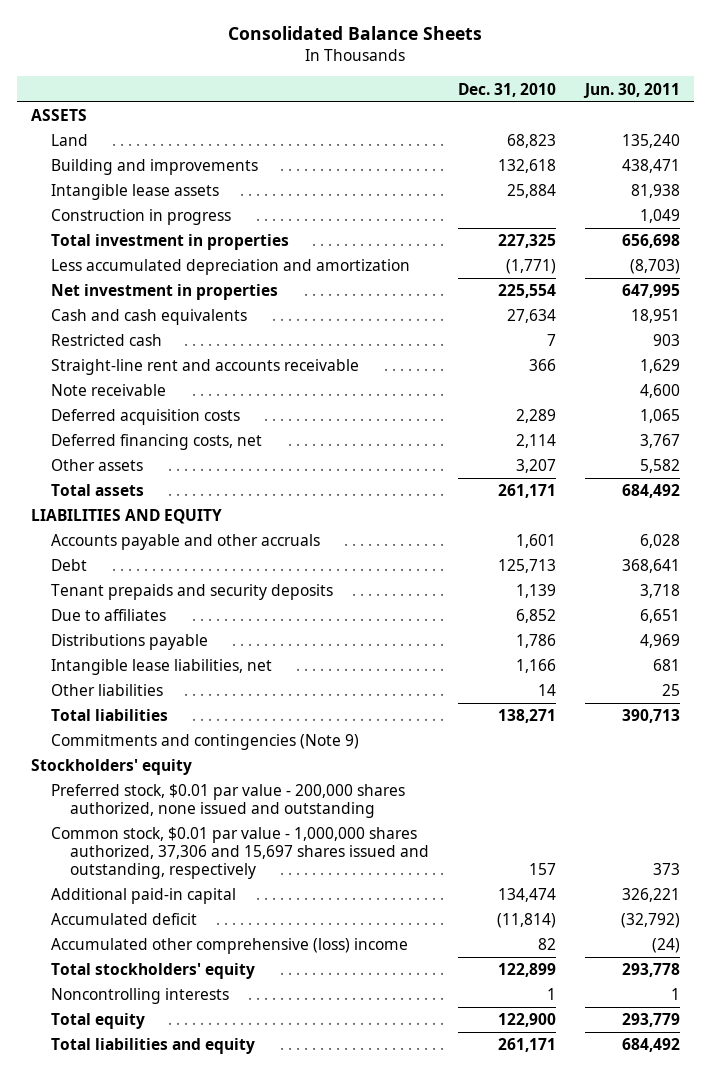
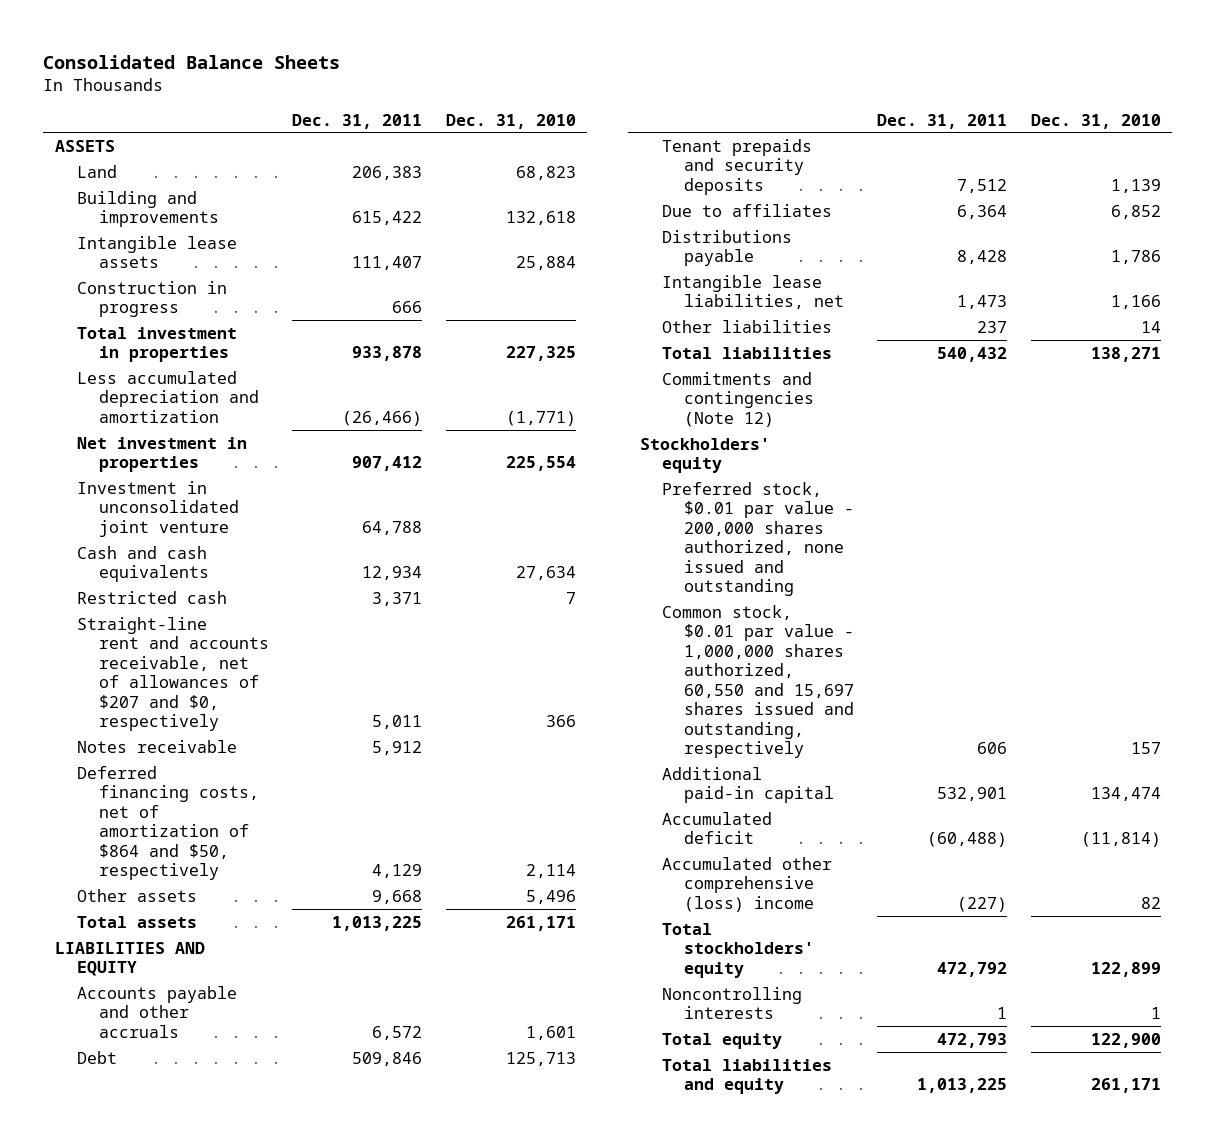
- | Dec. 31, 2010 | Jun. 30, 2011
+ | Dec. 31, 2011 | Dec. 31, 2010
+ Investment in unconsolidated joint venture | 64,788 |
- Straight-line rent and accounts receivable | 366 | 1,629
- Note receivable | | 4,600
- Deferred acquisition costs | 2,289 | 1,065
- Deferred financing costs, net | 2,114 | 3,767
- Other assets | 3,207 | 5,582
+ Straight-line rent and accounts receivable, net of allowances of $207 and $0, respectively | 5,011 | 366
+ Notes receivable | 5,912 |
+ Deferred financing costs, net of amortization of $864 and $50, respectively | 4,129 | 2,114
+ Other assets | 9,668 | 5,496
- Commitments and contingencies (Note 9)
+ Commitments and contingencies (Note 12)
- Common stock, $0.01 par value - 1,000,000 shares authorized, 37,306 and 15,697 shares issued and outstanding, respectively | 157 | 373
+ Common stock, $0.01 par value - 1,000,000 shares authorized, 60,550 and 15,697 shares issued and outstanding, respectively | 606 | 157

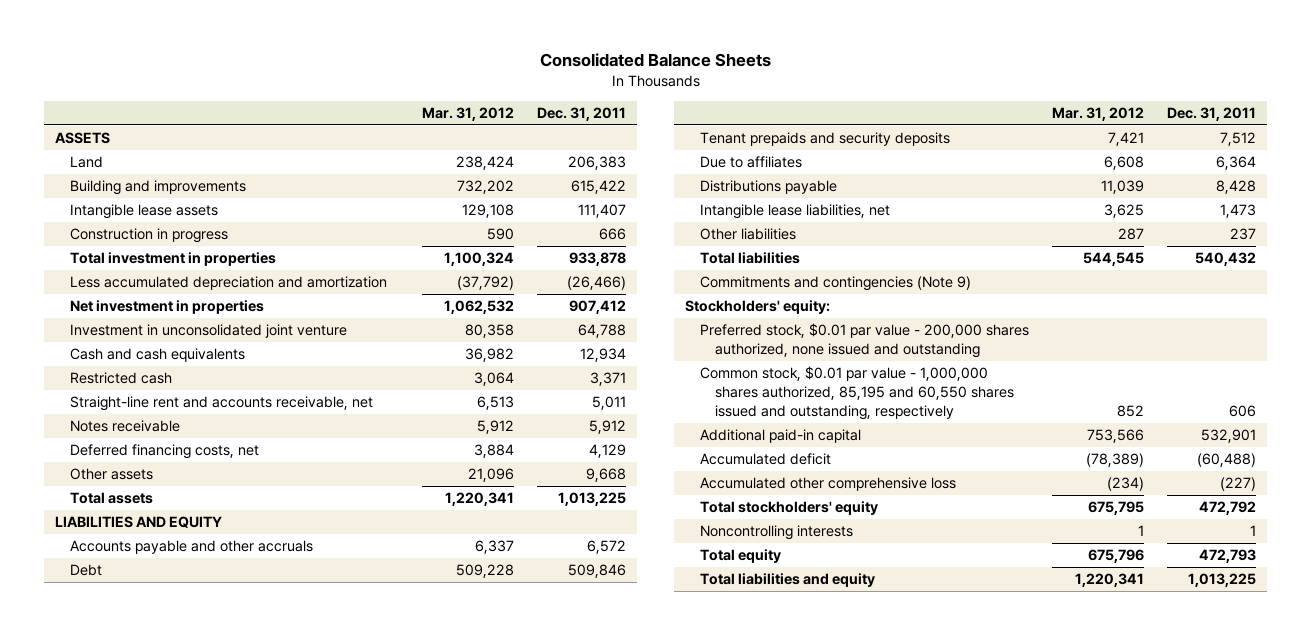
- | Dec. 31, 2011 | Dec. 31, 2010
+ | Mar. 31, 2012 | Dec. 31, 2011
- Straight-line rent and accounts receivable, net of allowances of $207 and $0, respectively | 5,011 | 366
+ Straight-line rent and accounts receivable, net | 6,513 | 5,011
- Deferred financing costs, net of amortization of $864 and $50, respectively | 4,129 | 2,114
+ Deferred financing costs, net | 3,884 | 4,129
- Commitments and contingencies (Note 12)
- Stockholders' equity
+ Commitments and contingencies (Note 9)
+ Stockholders' equity:
- Common stock, $0.01 par value - 1,000,000 shares authorized, 60,550 and 15,697 shares issued and outstanding, respectively | 606 | 157
+ Common stock, $0.01 par value - 1,000,000 shares authorized, 85,195 and 60,550 shares issued and outstanding, respectively | 852 | 606
- Accumulated other comprehensive (loss) income | (227) | 82
+ Accumulated other comprehensive loss | (234) | (227)

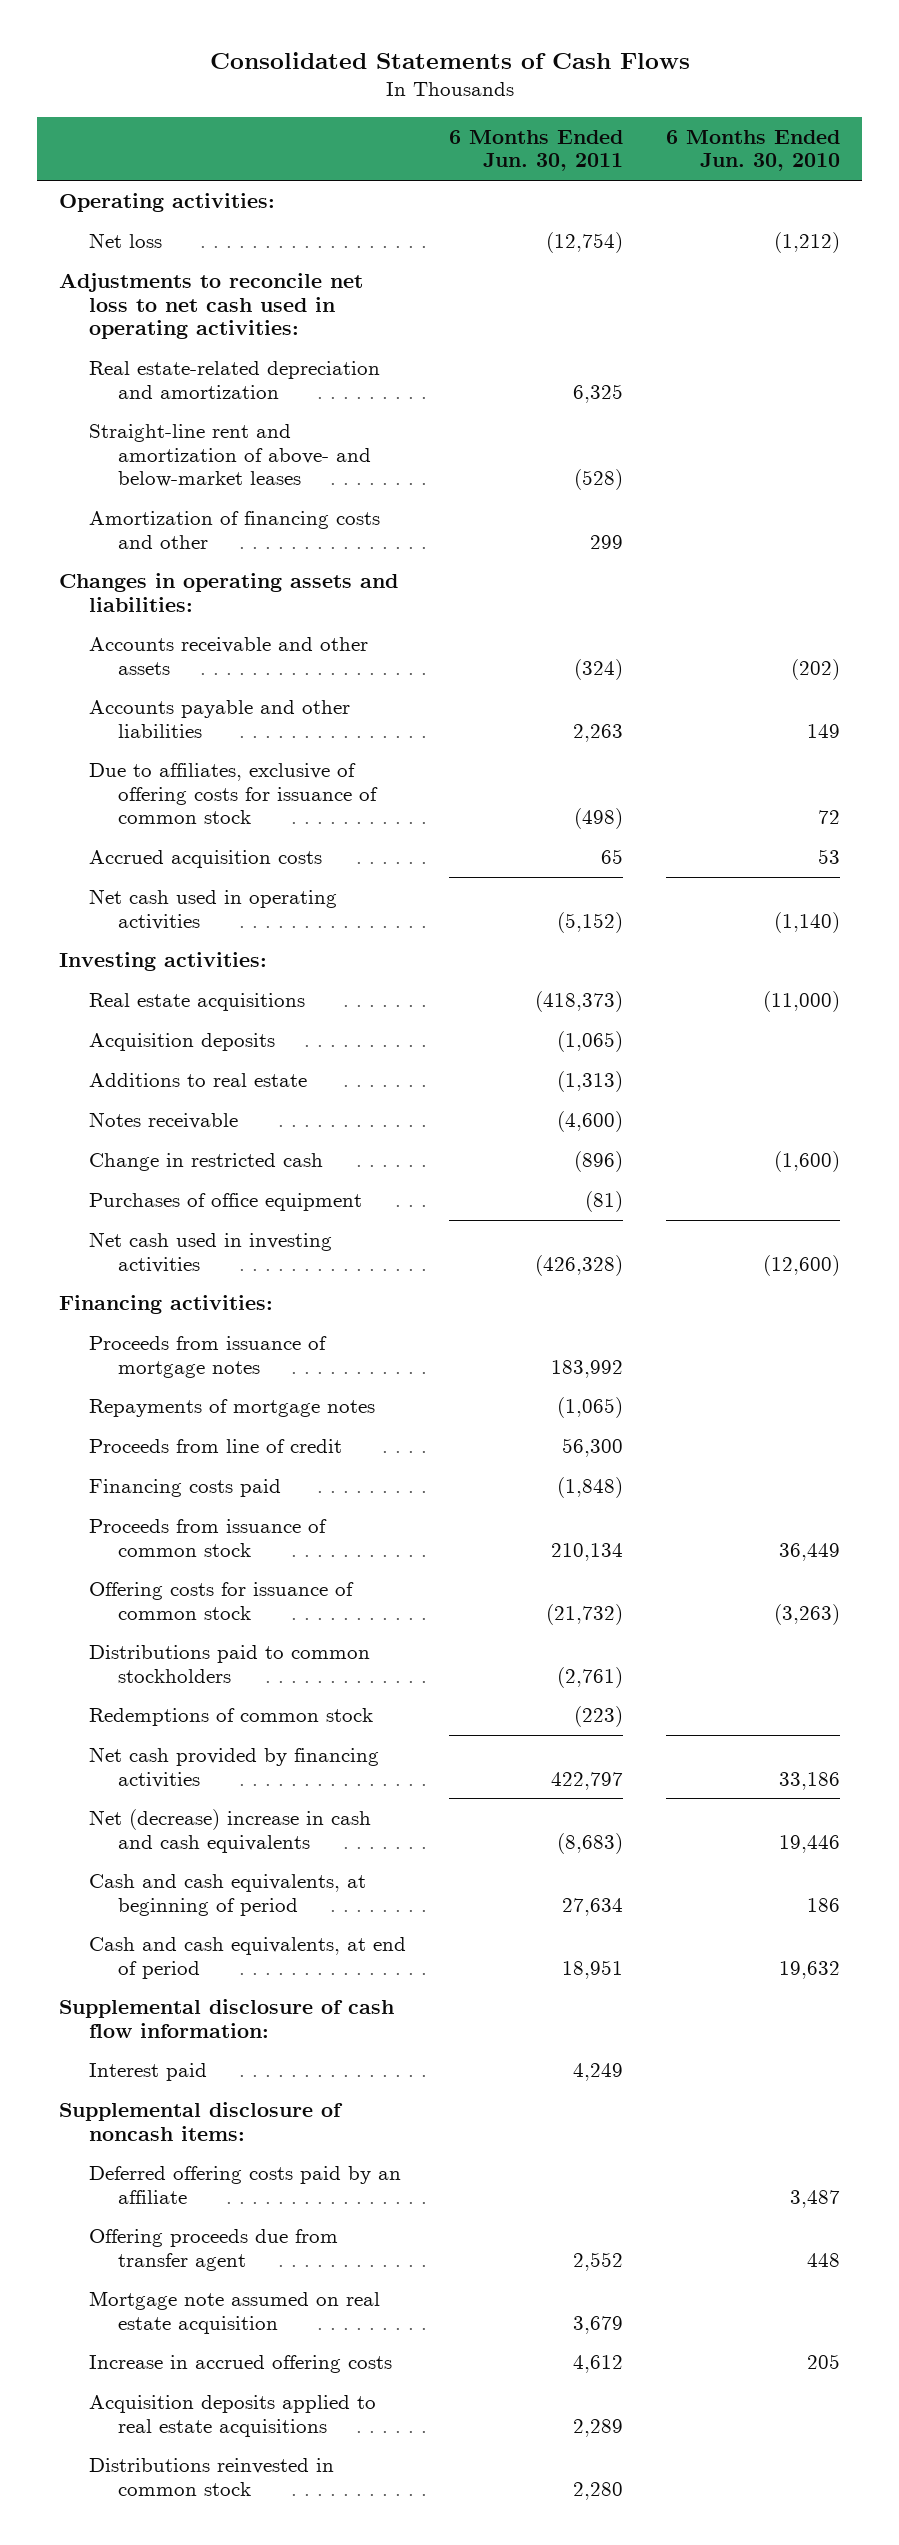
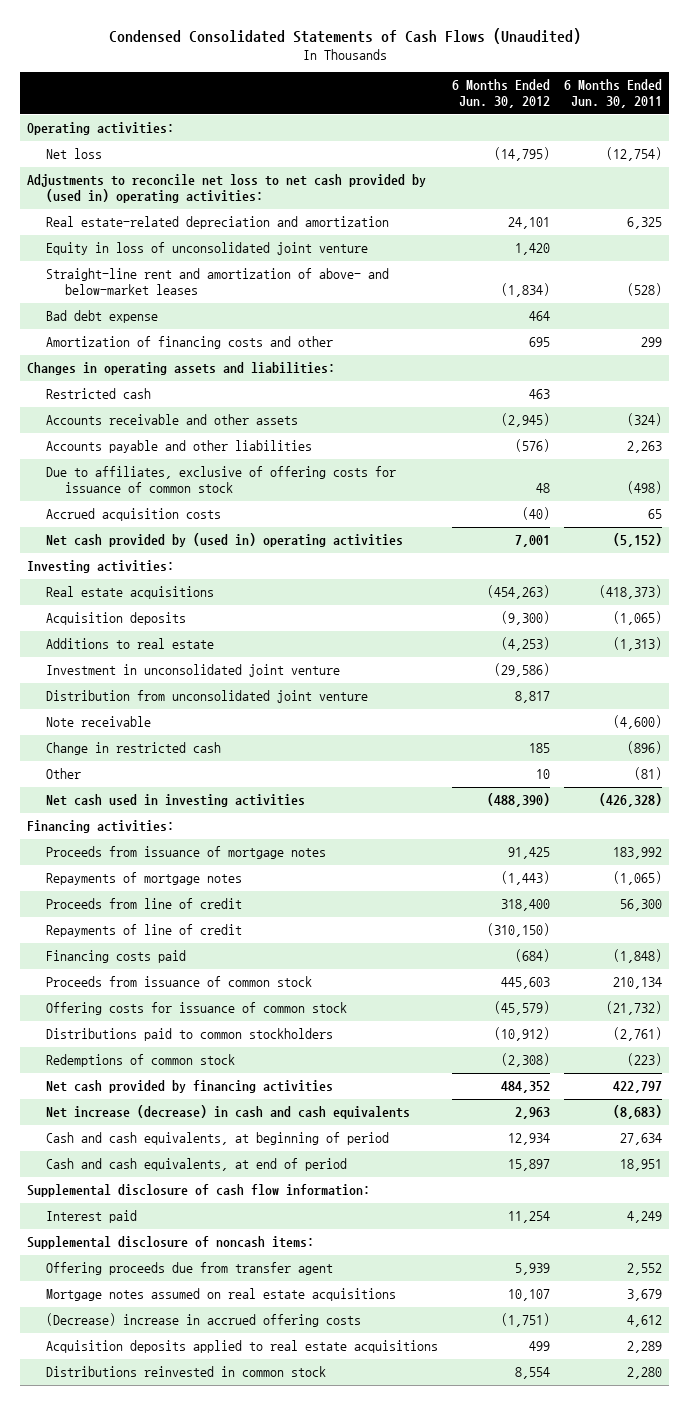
- Consolidated Statements of Cash Flows
+ Condensed Consolidated Statements of Cash Flows (Unaudited)
- | 6 Months Ended Jun. 30, 2011 | 6 Months Ended Jun. 30, 2010
+ | 6 Months Ended Jun. 30, 2012 | 6 Months Ended Jun. 30, 2011
- Adjustments to reconcile net loss to net cash used in operating activities:
+ Adjustments to reconcile net loss to net cash provided by (used in) operating activities:
+ Equity in loss of unconsolidated joint venture | 1,420 |
+ Bad debt expense | 464 |
+ Restricted cash | 463 |
- Net cash used in operating activities | (5,152) | (1,140)
+ Net cash provided by (used in) operating activities | 7,001 | (5,152)
- Notes receivable | (4,600) |
+ Investment in unconsolidated joint venture | (29,586) |
+ Distribution from unconsolidated joint venture | 8,817 |
+ Note receivable | | (4,600)
- Purchases of office equipment | (81) |
+ Other | 10 | (81)
+ Repayments of line of credit | (310,150) |
- Net (decrease) increase in cash and cash equivalents | (8,683) | 19,446
+ Net increase (decrease) in cash and cash equivalents | 2,963 | (8,683)
- Deferred offering costs paid by an affiliate | | 3,487
- Mortgage note assumed on real estate acquisition | 3,679 |
- Increase in accrued offering costs | 4,612 | 205
+ Mortgage notes assumed on real estate acquisitions | 10,107 | 3,679
+ (Decrease) increase in accrued offering costs | (1,751) | 4,612

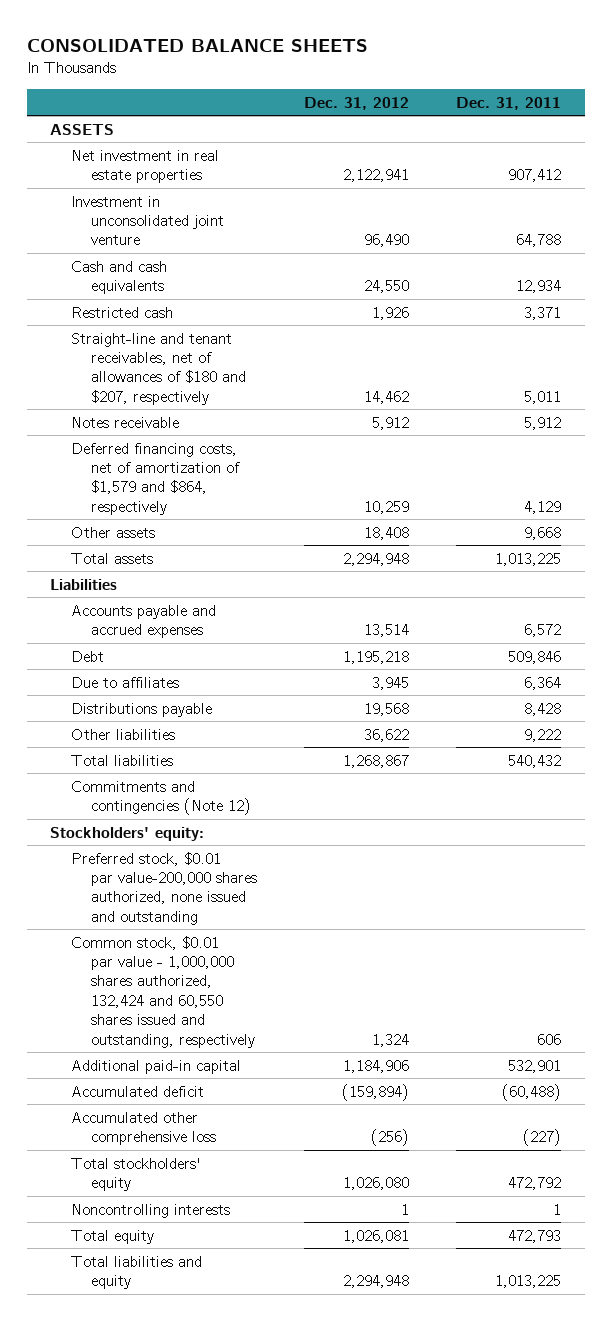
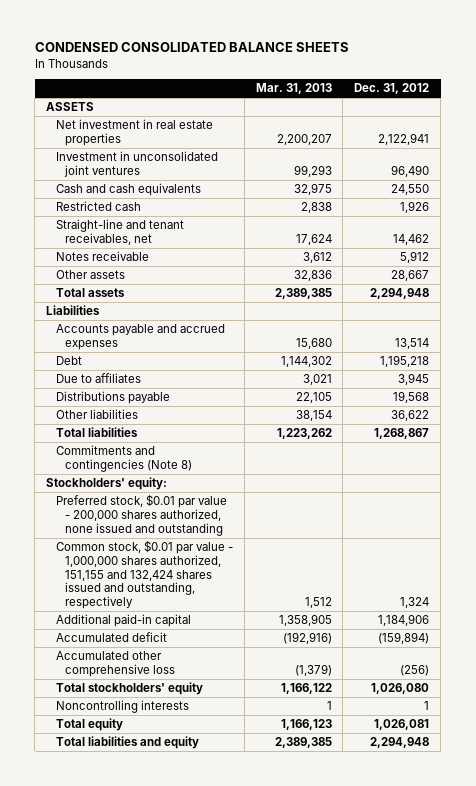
- CONSOLIDATED BALANCE SHEETS
+ CONDENSED CONSOLIDATED BALANCE SHEETS
- | Dec. 31, 2012 | Dec. 31, 2011
+ | Mar. 31, 2013 | Dec. 31, 2012
- Investment in unconsolidated joint venture | 96,490 | 64,788
+ Investment in unconsolidated joint ventures | 99,293 | 96,490
- Straight-line and tenant receivables, net of allowances of $180 and $207, respectively | 14,462 | 5,011
+ Straight-line and tenant receivables, net | 17,624 | 14,462
- Deferred financing costs, net of amortization of $1,579 and $864, respectively | 10,259 | 4,129
- Other assets | 18,408 | 9,668
+ Other assets | 32,836 | 28,667
- Commitments and contingencies (Note 12)
+ Commitments and contingencies (Note 8)
- Preferred stock, $0.01 par value-200,000 shares authorized, none issued and outstanding
- Common stock, $0.01 par value - 1,000,000 shares authorized, 132,424 and 60,550 shares issued and outstanding, respectively | 1,324 | 606
+ Preferred stock, $0.01 par value - 200,000 shares authorized, none issued and outstanding
+ Common stock, $0.01 par value - 1,000,000 shares authorized, 151,155 and 132,424 shares issued and outstanding, respectively | 1,512 | 1,324

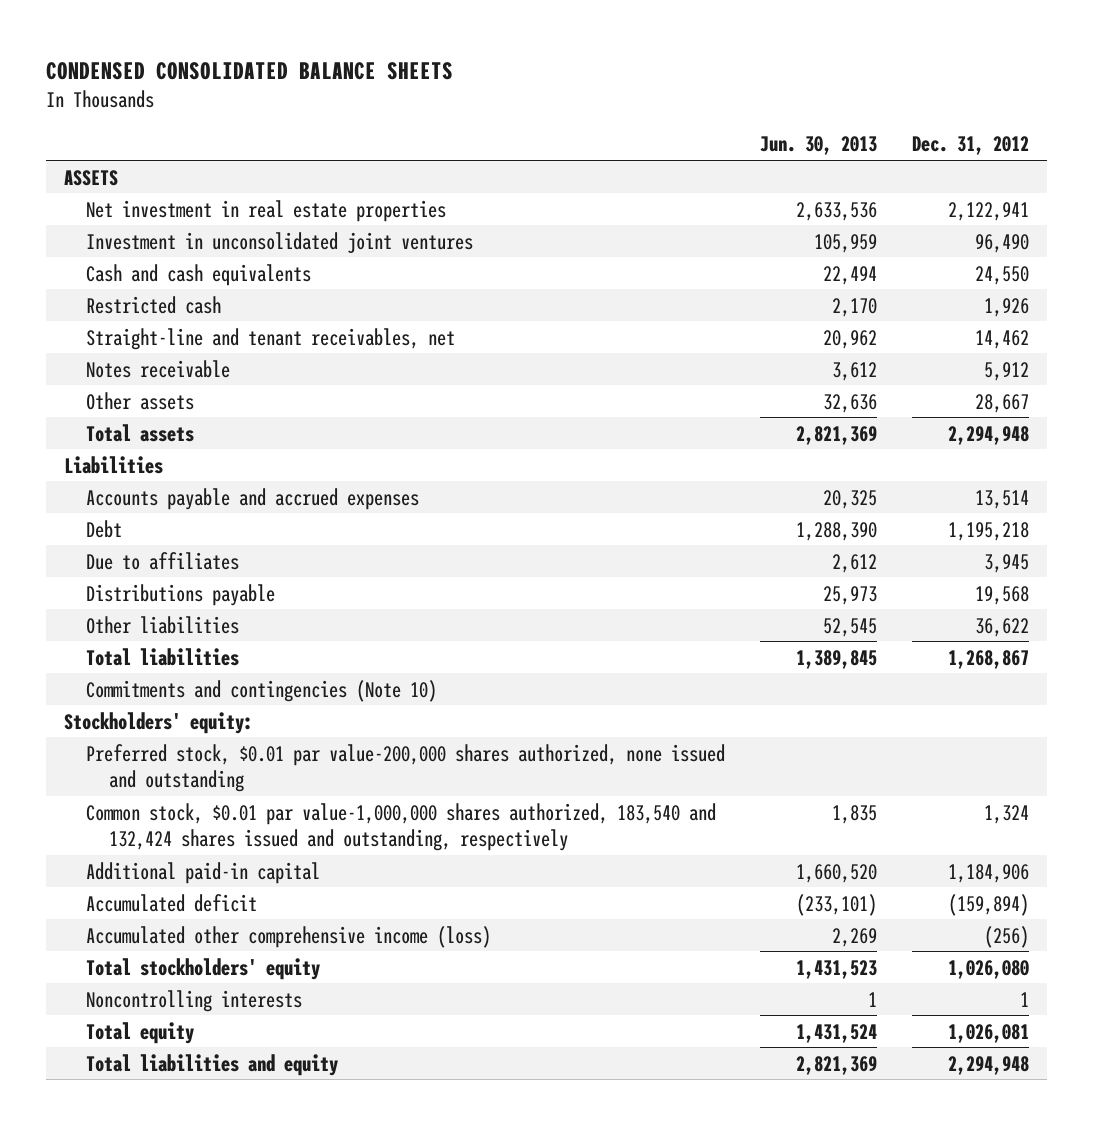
- | Mar. 31, 2013 | Dec. 31, 2012
+ | Jun. 30, 2013 | Dec. 31, 2012
- Commitments and contingencies (Note 8)
+ Commitments and contingencies (Note 10)
- Preferred stock, $0.01 par value - 200,000 shares authorized, none issued and outstanding
- Common stock, $0.01 par value - 1,000,000 shares authorized, 151,155 and 132,424 shares issued and outstanding, respectively | 1,512 | 1,324
+ Preferred stock, $0.01 par value-200,000 shares authorized, none issued and outstanding
+ Common stock, $0.01 par value-1,000,000 shares authorized, 183,540 and 132,424 shares issued and outstanding, respectively | 1,835 | 1,324
- Accumulated other comprehensive loss | (1,379) | (256)
+ Accumulated other comprehensive income (loss) | 2,269 | (256)

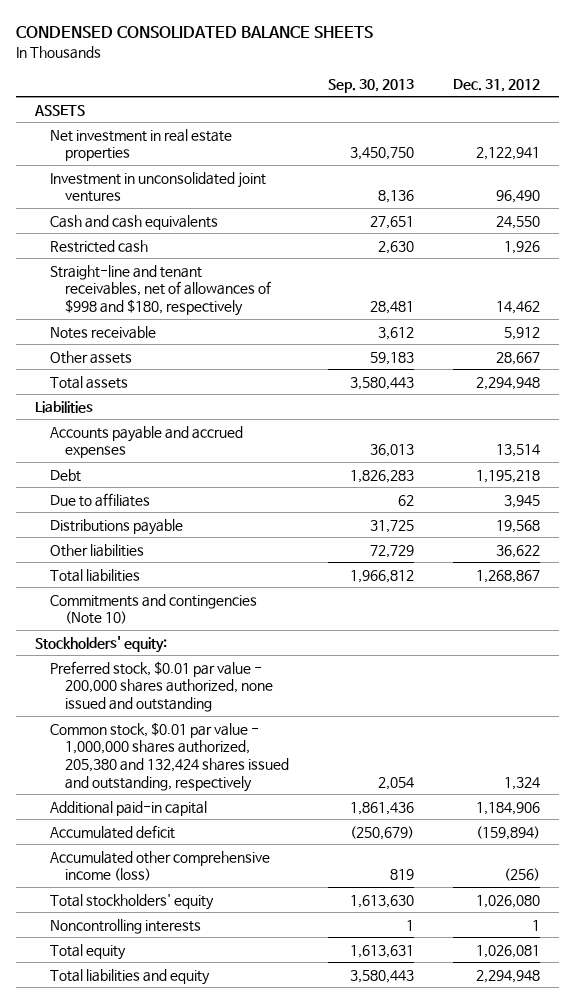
- | Jun. 30, 2013 | Dec. 31, 2012
+ | Sep. 30, 2013 | Dec. 31, 2012
- Straight-line and tenant receivables, net | 20,962 | 14,462
+ Straight-line and tenant receivables, net of allowances of $998 and $180, respectively | 28,481 | 14,462
- Preferred stock, $0.01 par value-200,000 shares authorized, none issued and outstanding
- Common stock, $0.01 par value-1,000,000 shares authorized, 183,540 and 132,424 shares issued and outstanding, respectively | 1,835 | 1,324
+ Preferred stock, $0.01 par value - 200,000 shares authorized, none issued and outstanding
+ Common stock, $0.01 par value - 1,000,000 shares authorized, 205,380 and 132,424 shares issued and outstanding, respectively | 2,054 | 1,324

